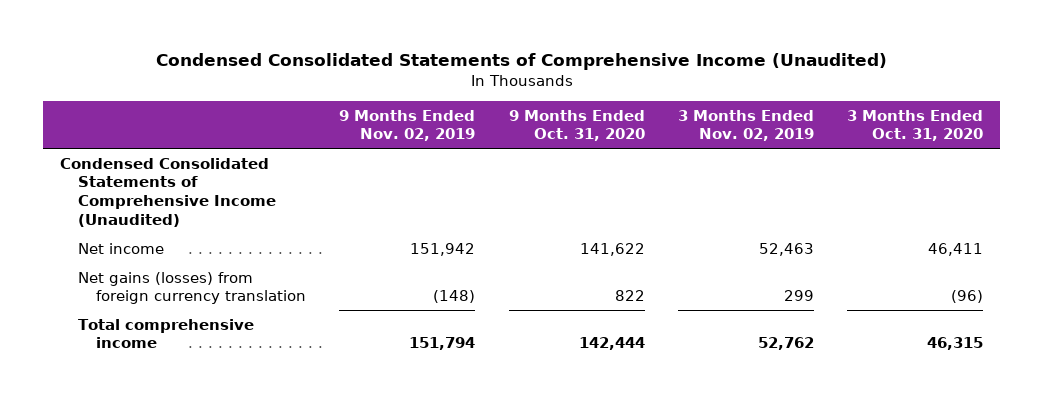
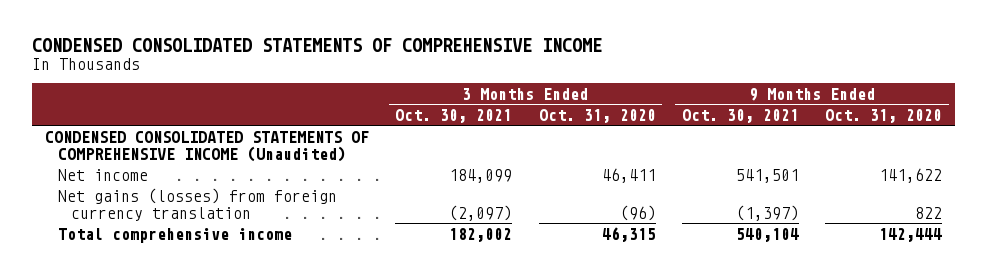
- Condensed Consolidated Statements of Comprehensive Income (Unaudited)
+ CONDENSED CONSOLIDATED STATEMENTS OF COMPREHENSIVE INCOME
- | 9 Months Ended Nov. 02, 2019 | 9 Months Ended Oct. 31, 2020 | 3 Months Ended Nov. 02, 2019 | 3 Months Ended Oct. 31, 2020
+ | 3 Months Ended Oct. 30, 2021 | 3 Months Ended Oct. 31, 2020 | 9 Months Ended Oct. 30, 2021 | 9 Months Ended Oct. 31, 2020
- Condensed Consolidated Statements of Comprehensive Income (Unaudited)
+ CONDENSED CONSOLIDATED STATEMENTS OF COMPREHENSIVE INCOME (Unaudited)

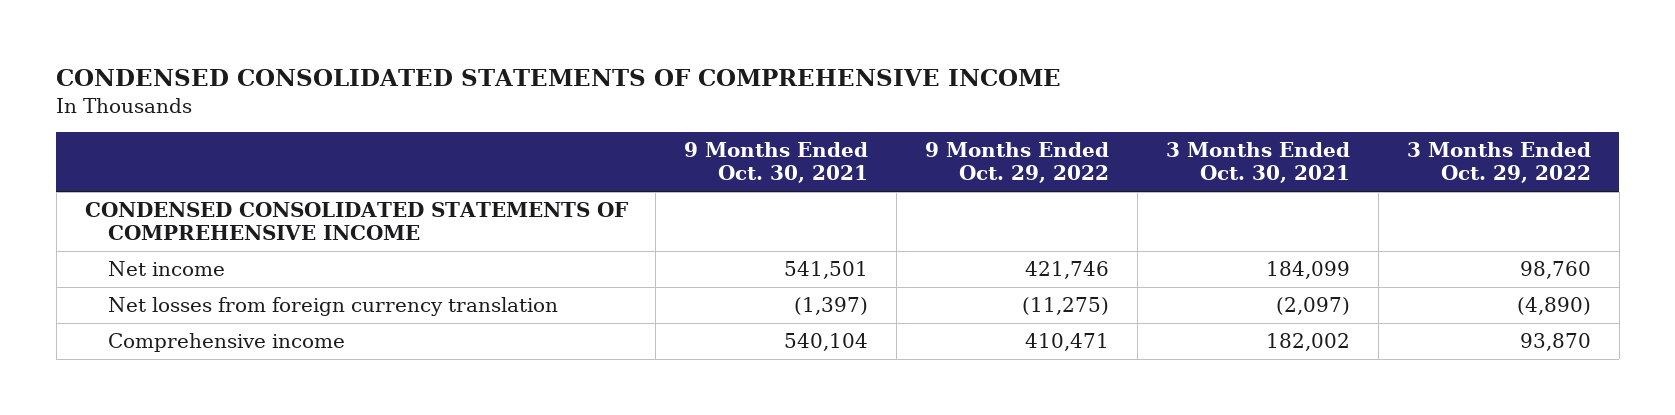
- | 3 Months Ended Oct. 30, 2021 | 3 Months Ended Oct. 31, 2020 | 9 Months Ended Oct. 30, 2021 | 9 Months Ended Oct. 31, 2020
+ | 9 Months Ended Oct. 30, 2021 | 9 Months Ended Oct. 29, 2022 | 3 Months Ended Oct. 30, 2021 | 3 Months Ended Oct. 29, 2022
- CONDENSED CONSOLIDATED STATEMENTS OF COMPREHENSIVE INCOME (Unaudited)
+ CONDENSED CONSOLIDATED STATEMENTS OF COMPREHENSIVE INCOME
- Net gains (losses) from foreign currency translation | (2,097) | (96) | (1,397) | 822
- Total comprehensive income | 182,002 | 46,315 | 540,104 | 142,444
+ Net losses from foreign currency translation | (1,397) | (11,275) | (2,097) | (4,890)
+ Comprehensive income | 540,104 | 410,471 | 182,002 | 93,870

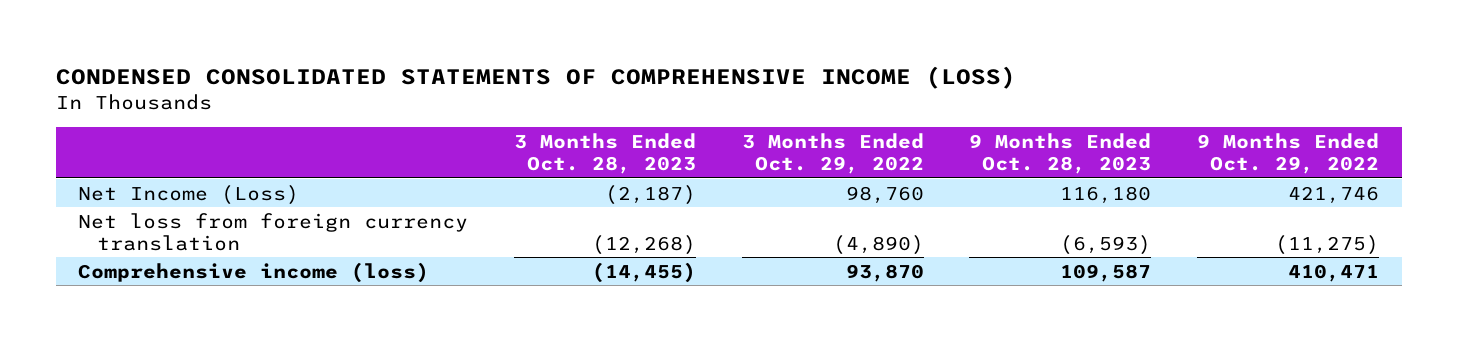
- CONDENSED CONSOLIDATED STATEMENTS OF COMPREHENSIVE INCOME
+ CONDENSED CONSOLIDATED STATEMENTS OF COMPREHENSIVE INCOME (LOSS)
- | 9 Months Ended Oct. 30, 2021 | 9 Months Ended Oct. 29, 2022 | 3 Months Ended Oct. 30, 2021 | 3 Months Ended Oct. 29, 2022
+ | 3 Months Ended Oct. 28, 2023 | 3 Months Ended Oct. 29, 2022 | 9 Months Ended Oct. 28, 2023 | 9 Months Ended Oct. 29, 2022
- CONDENSED CONSOLIDATED STATEMENTS OF COMPREHENSIVE INCOME
- Net income | 541,501 | 421,746 | 184,099 | 98,760
- Net losses from foreign currency translation | (1,397) | (11,275) | (2,097) | (4,890)
- Comprehensive income | 540,104 | 410,471 | 182,002 | 93,870
+ Net Income (Loss) | (2,187) | 98,760 | 116,180 | 421,746
+ Net loss from foreign currency translation | (12,268) | (4,890) | (6,593) | (11,275)
+ Comprehensive income (loss) | (14,455) | 93,870 | 109,587 | 410,471

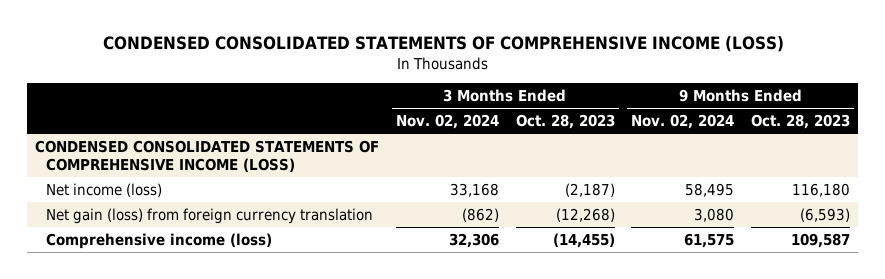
- | 3 Months Ended Oct. 28, 2023 | 3 Months Ended Oct. 29, 2022 | 9 Months Ended Oct. 28, 2023 | 9 Months Ended Oct. 29, 2022
+ | 3 Months Ended Nov. 02, 2024 | 3 Months Ended Oct. 28, 2023 | 9 Months Ended Nov. 02, 2024 | 9 Months Ended Oct. 28, 2023
- Net Income (Loss) | (2,187) | 98,760 | 116,180 | 421,746
- Net loss from foreign currency translation | (12,268) | (4,890) | (6,593) | (11,275)
+ CONDENSED CONSOLIDATED STATEMENTS OF COMPREHENSIVE INCOME (LOSS)
+ Net income (loss) | 33,168 | (2,187) | 58,495 | 116,180
+ Net gain (loss) from foreign currency translation | (862) | (12,268) | 3,080 | (6,593)

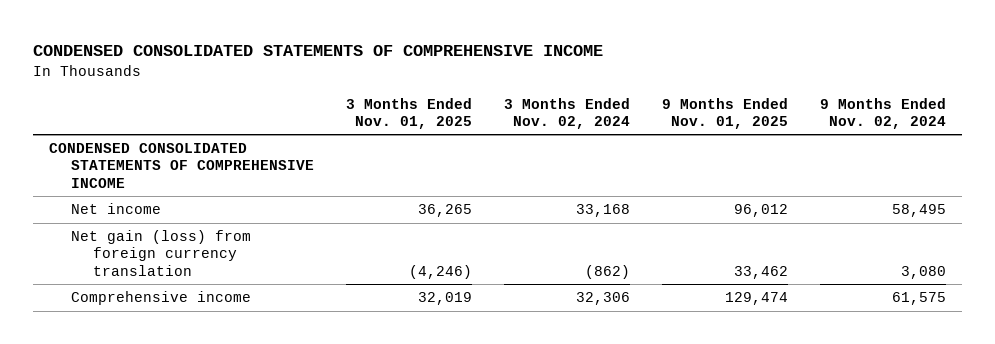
- CONDENSED CONSOLIDATED STATEMENTS OF COMPREHENSIVE INCOME (LOSS)
+ CONDENSED CONSOLIDATED STATEMENTS OF COMPREHENSIVE INCOME
- | 3 Months Ended Nov. 02, 2024 | 3 Months Ended Oct. 28, 2023 | 9 Months Ended Nov. 02, 2024 | 9 Months Ended Oct. 28, 2023
+ | 3 Months Ended Nov. 01, 2025 | 3 Months Ended Nov. 02, 2024 | 9 Months Ended Nov. 01, 2025 | 9 Months Ended Nov. 02, 2024
- CONDENSED CONSOLIDATED STATEMENTS OF COMPREHENSIVE INCOME (LOSS)
- Net income (loss) | 33,168 | (2,187) | 58,495 | 116,180
+ CONDENSED CONSOLIDATED STATEMENTS OF COMPREHENSIVE INCOME
+ Net income | 36,265 | 33,168 | 96,012 | 58,495
- Comprehensive income (loss) | 32,306 | (14,455) | 61,575 | 109,587
+ Comprehensive income | 32,019 | 32,306 | 129,474 | 61,575

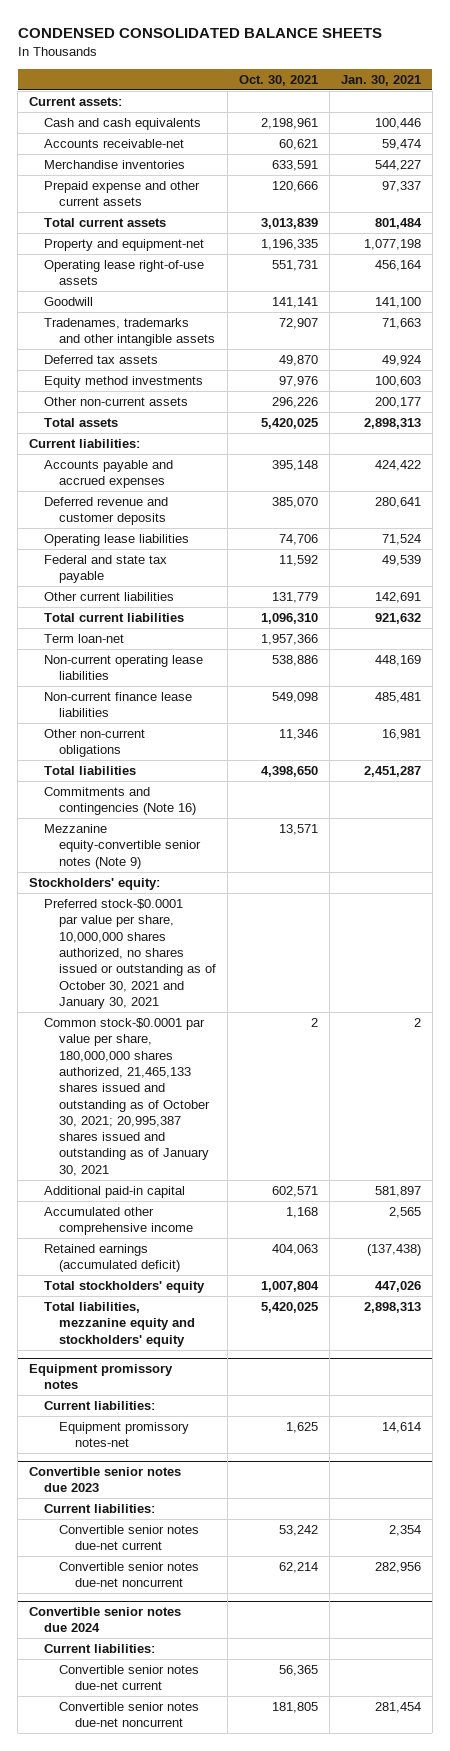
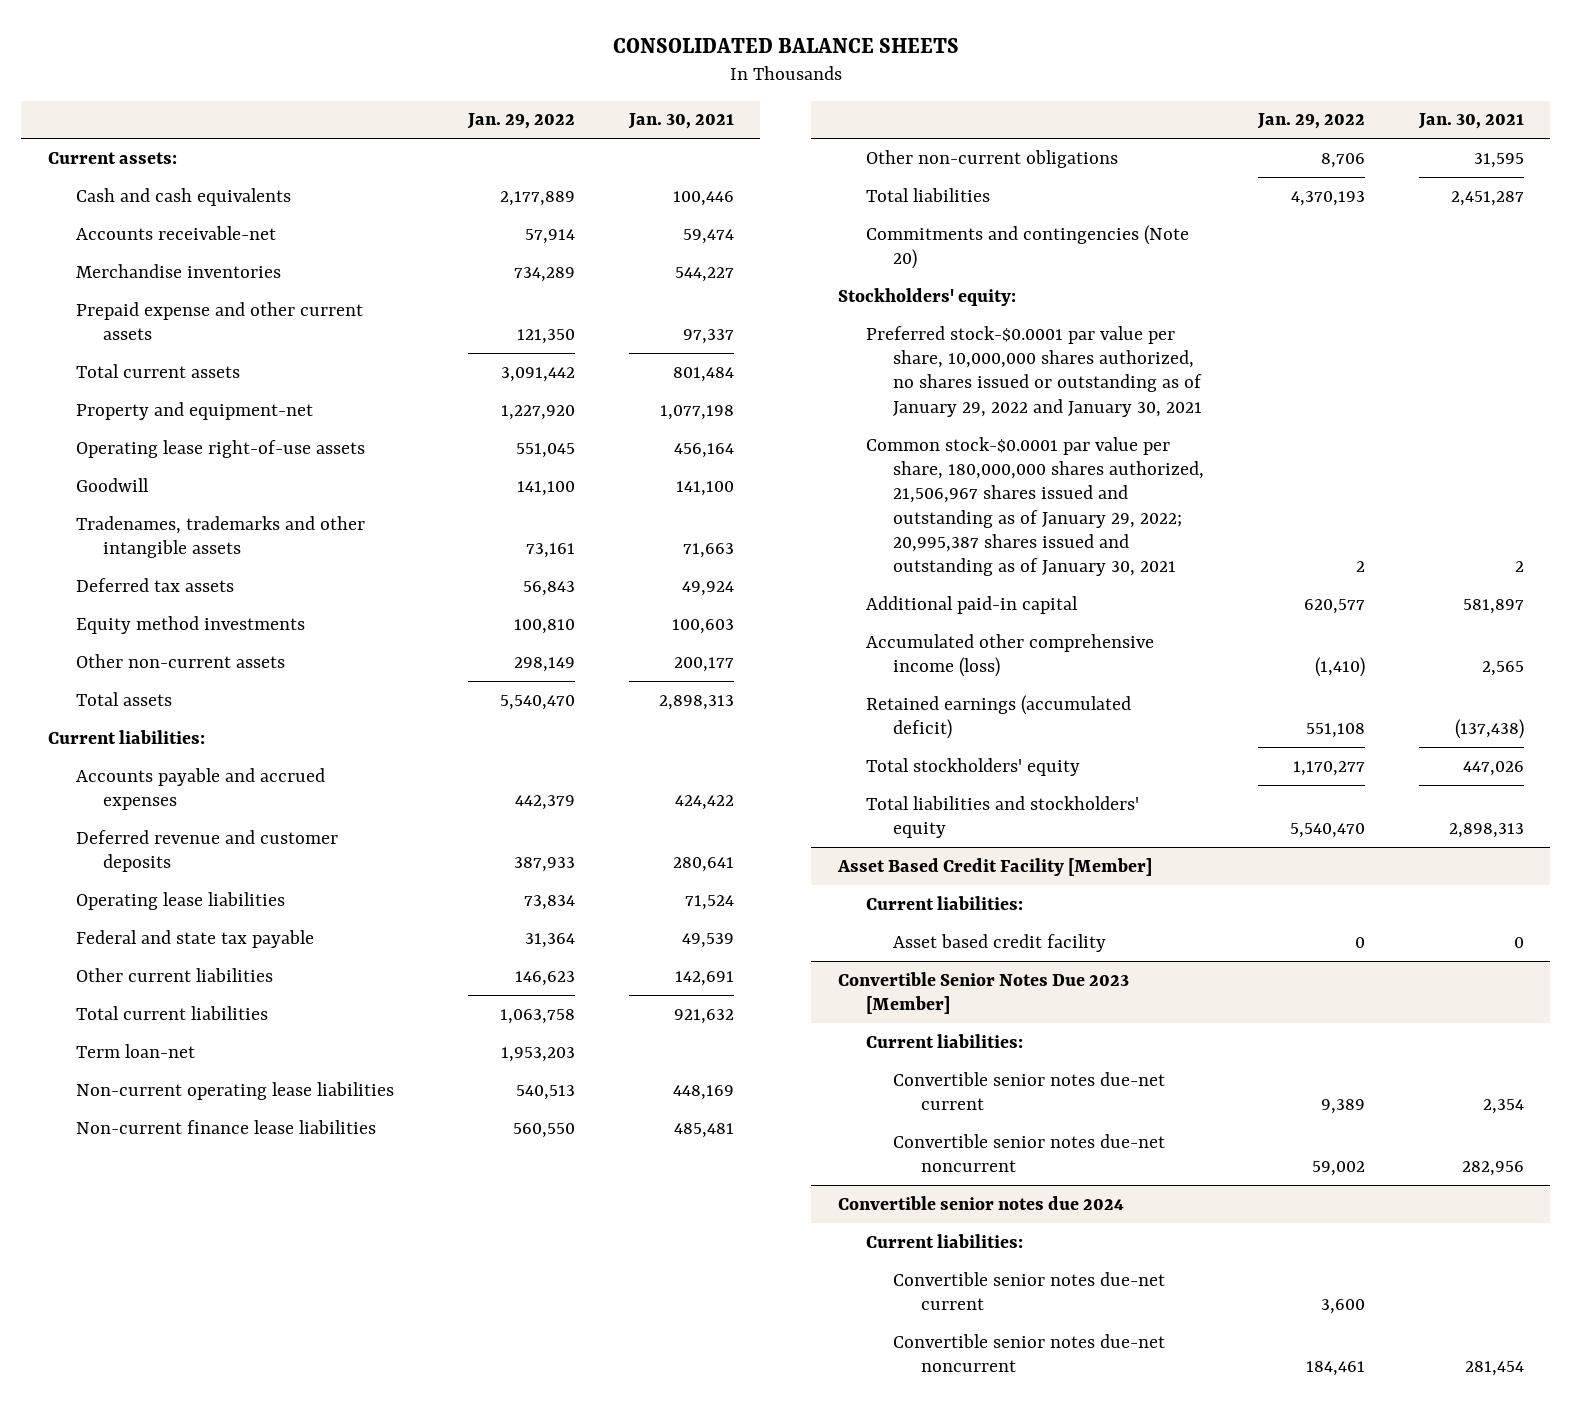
- CONDENSED CONSOLIDATED BALANCE SHEETS
+ CONSOLIDATED BALANCE SHEETS
- | Oct. 30, 2021 | Jan. 30, 2021
+ | Jan. 29, 2022 | Jan. 30, 2021
- Other non-current obligations | 11,346 | 16,981
+ Other non-current obligations | 8,706 | 31,595
- Commitments and contingencies (Note 16)
- Mezzanine equity-convertible senior notes (Note 9) | 13,571 |
+ Commitments and contingencies (Note 20)
- Preferred stock-$0.0001 par value per share, 10,000,000 shares authorized, no shares issued or outstanding as of October 30, 2021 and January 30, 2021
- Common stock-$0.0001 par value per share, 180,000,000 shares authorized, 21,465,133 shares issued and outstanding as of October 30, 2021; 20,995,387 shares issued and outstanding as of January 30, 2021 | 2 | 2
+ Preferred stock-$0.0001 par value per share, 10,000,000 shares authorized, no shares issued or outstanding as of January 29, 2022 and January 30, 2021
+ Common stock-$0.0001 par value per share, 180,000,000 shares authorized, 21,506,967 shares issued and outstanding as of January 29, 2022; 20,995,387 shares issued and outstanding as of January 30, 2021 | 2 | 2
- Accumulated other comprehensive income | 1,168 | 2,565
+ Accumulated other comprehensive income (loss) | (1,410) | 2,565
- Total liabilities, mezzanine equity and stockholders' equity | 5,420,025 | 2,898,313
- Equipment promissory notes
+ Total liabilities and stockholders' equity | 5,540,470 | 2,898,313
+ Asset Based Credit Facility [Member]
- Equipment promissory notes-net | 1,625 | 14,614
- Convertible senior notes due 2023
+ Asset based credit facility | 0 | 0
+ Convertible Senior Notes Due 2023 [Member]

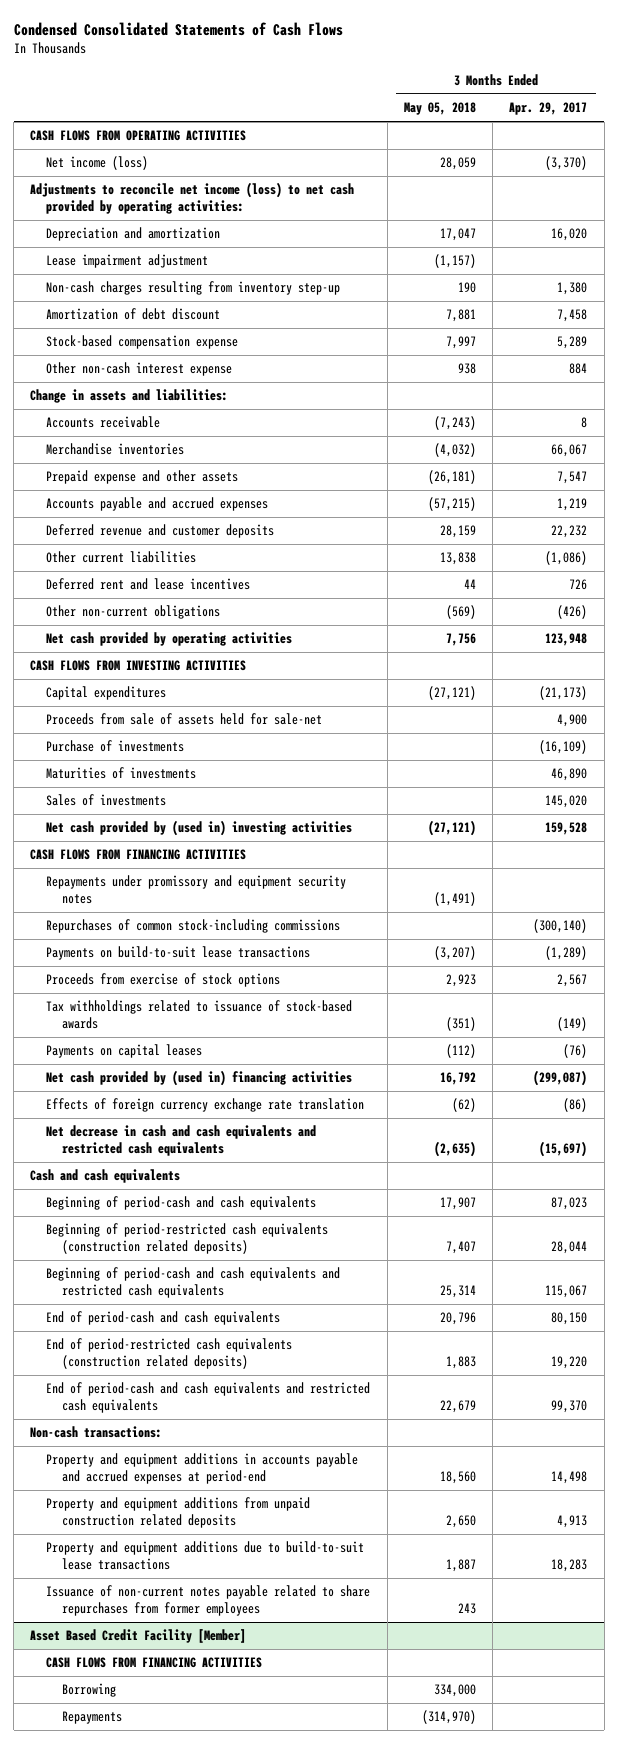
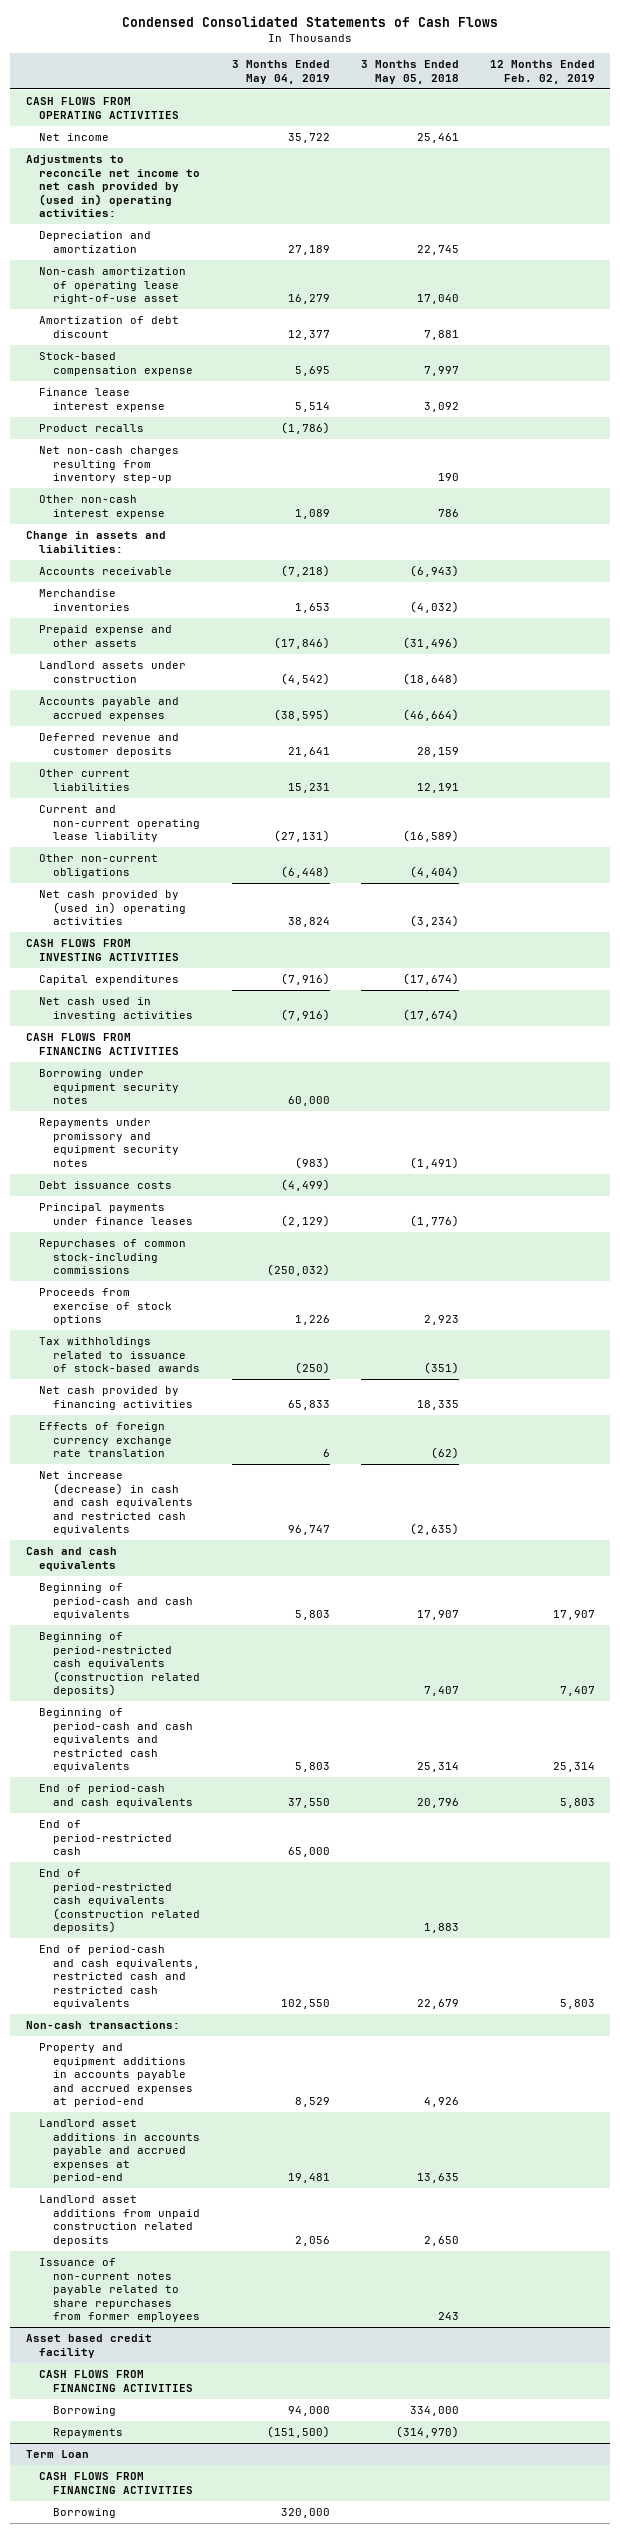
- | 3 Months Ended May 05, 2018 | 3 Months Ended Apr. 29, 2017
+ | 3 Months Ended May 04, 2019 | 3 Months Ended May 05, 2018 | 12 Months Ended Feb. 02, 2019
- Net income (loss) | 28,059 | (3,370)
- Adjustments to reconcile net income (loss) to net cash provided by operating activities:
- Depreciation and amortization | 17,047 | 16,020
- Lease impairment adjustment | (1,157) |
- Non-cash charges resulting from inventory step-up | 190 | 1,380
+ Net income | 35,722 | 25,461 |
+ Adjustments to reconcile net income to net cash provided by (used in) operating activities:
+ Depreciation and amortization | 27,189 | 22,745 |
+ Non-cash amortization of operating lease right-of-use asset | 16,279 | 17,040 |
- Other non-cash interest expense | 938 | 884
+ Finance lease interest expense | 5,514 | 3,092 |
+ Product recalls | (1,786) | |
+ Net non-cash charges resulting from inventory step-up | | 190 |
+ Other non-cash interest expense | 1,089 | 786 |
- Accounts receivable | (7,243) | 8
+ Accounts receivable | (7,218) | (6,943) |
- Prepaid expense and other assets | (26,181) | 7,547
- Accounts payable and accrued expenses | (57,215) | 1,219
+ Prepaid expense and other assets | (17,846) | (31,496) |
+ Landlord assets under construction | (4,542) | (18,648) |
+ Accounts payable and accrued expenses | (38,595) | (46,664) |
- Other current liabilities | 13,838 | (1,086)
- Deferred rent and lease incentives | 44 | 726
- Other non-current obligations | (569) | (426)
- Net cash provided by operating activities | 7,756 | 123,948
+ Other current liabilities | 15,231 | 12,191 |
+ Current and non-current operating lease liability | (27,131) | (16,589) |
+ Other non-current obligations | (6,448) | (4,404) |
+ Net cash provided by (used in) operating activities | 38,824 | (3,234) |
- Capital expenditures | (27,121) | (21,173)
- Proceeds from sale of assets held for sale-net | | 4,900
- Purchase of investments | | (16,109)
- Maturities of investments | | 46,890
- Sales of investments | | 145,020
- Net cash provided by (used in) investing activities | (27,121) | 159,528
+ Capital expenditures | (7,916) | (17,674) |
+ Net cash used in investing activities | (7,916) | (17,674) |
+ Borrowing under equipment security notes | 60,000 | |
+ Debt issuance costs | (4,499) | |
+ Principal payments under finance leases | (2,129) | (1,776) |
- Payments on build-to-suit lease transactions | (3,207) | (1,289)
- Payments on capital leases | (112) | (76)
- Net cash provided by (used in) financing activities | 16,792 | (299,087)
+ Net cash provided by financing activities | 65,833 | 18,335 |
- Net decrease in cash and cash equivalents and restricted cash equivalents | (2,635) | (15,697)
+ Net increase (decrease) in cash and cash equivalents and restricted cash equivalents | 96,747 | (2,635) |
+ End of period-restricted cash | 65,000 | |
- End of period-cash and cash equivalents and restricted cash equivalents | 22,679 | 99,370
+ End of period-cash and cash equivalents, restricted cash and restricted cash equivalents | 102,550 | 22,679 | 5,803
- Property and equipment additions in accounts payable and accrued expenses at period-end | 18,560 | 14,498
- Property and equipment additions from unpaid construction related deposits | 2,650 | 4,913
- Property and equipment additions due to build-to-suit lease transactions | 1,887 | 18,283
+ Property and equipment additions in accounts payable and accrued expenses at period-end | 8,529 | 4,926 |
+ Landlord asset additions in accounts payable and accrued expenses at period-end | 19,481 | 13,635 |
+ Landlord asset additions from unpaid construction related deposits | 2,056 | 2,650 |
- Asset Based Credit Facility [Member]
+ Asset based credit facility
+ Term Loan
+ CASH FLOWS FROM FINANCING ACTIVITIES
+ Borrowing | 320,000 | |

